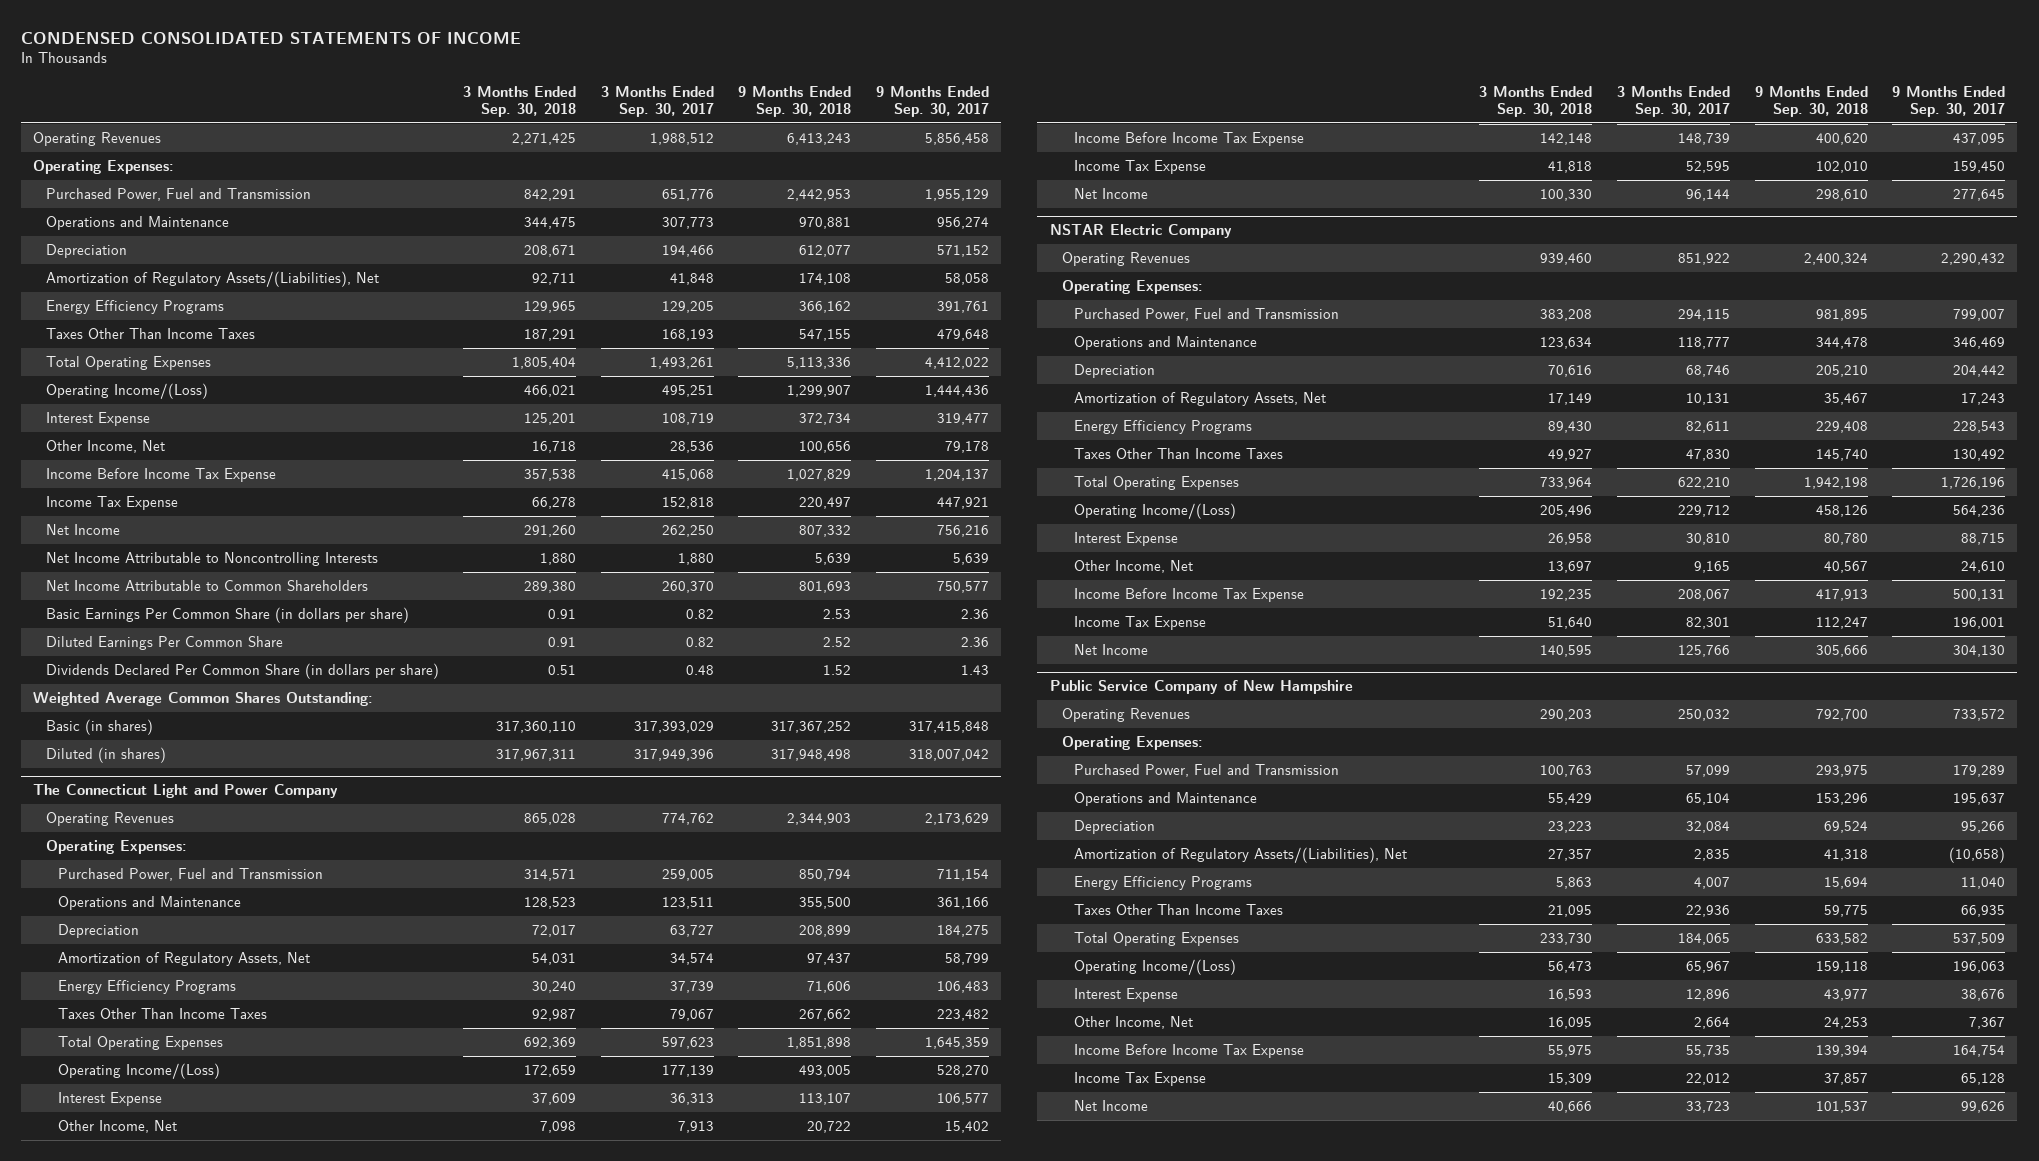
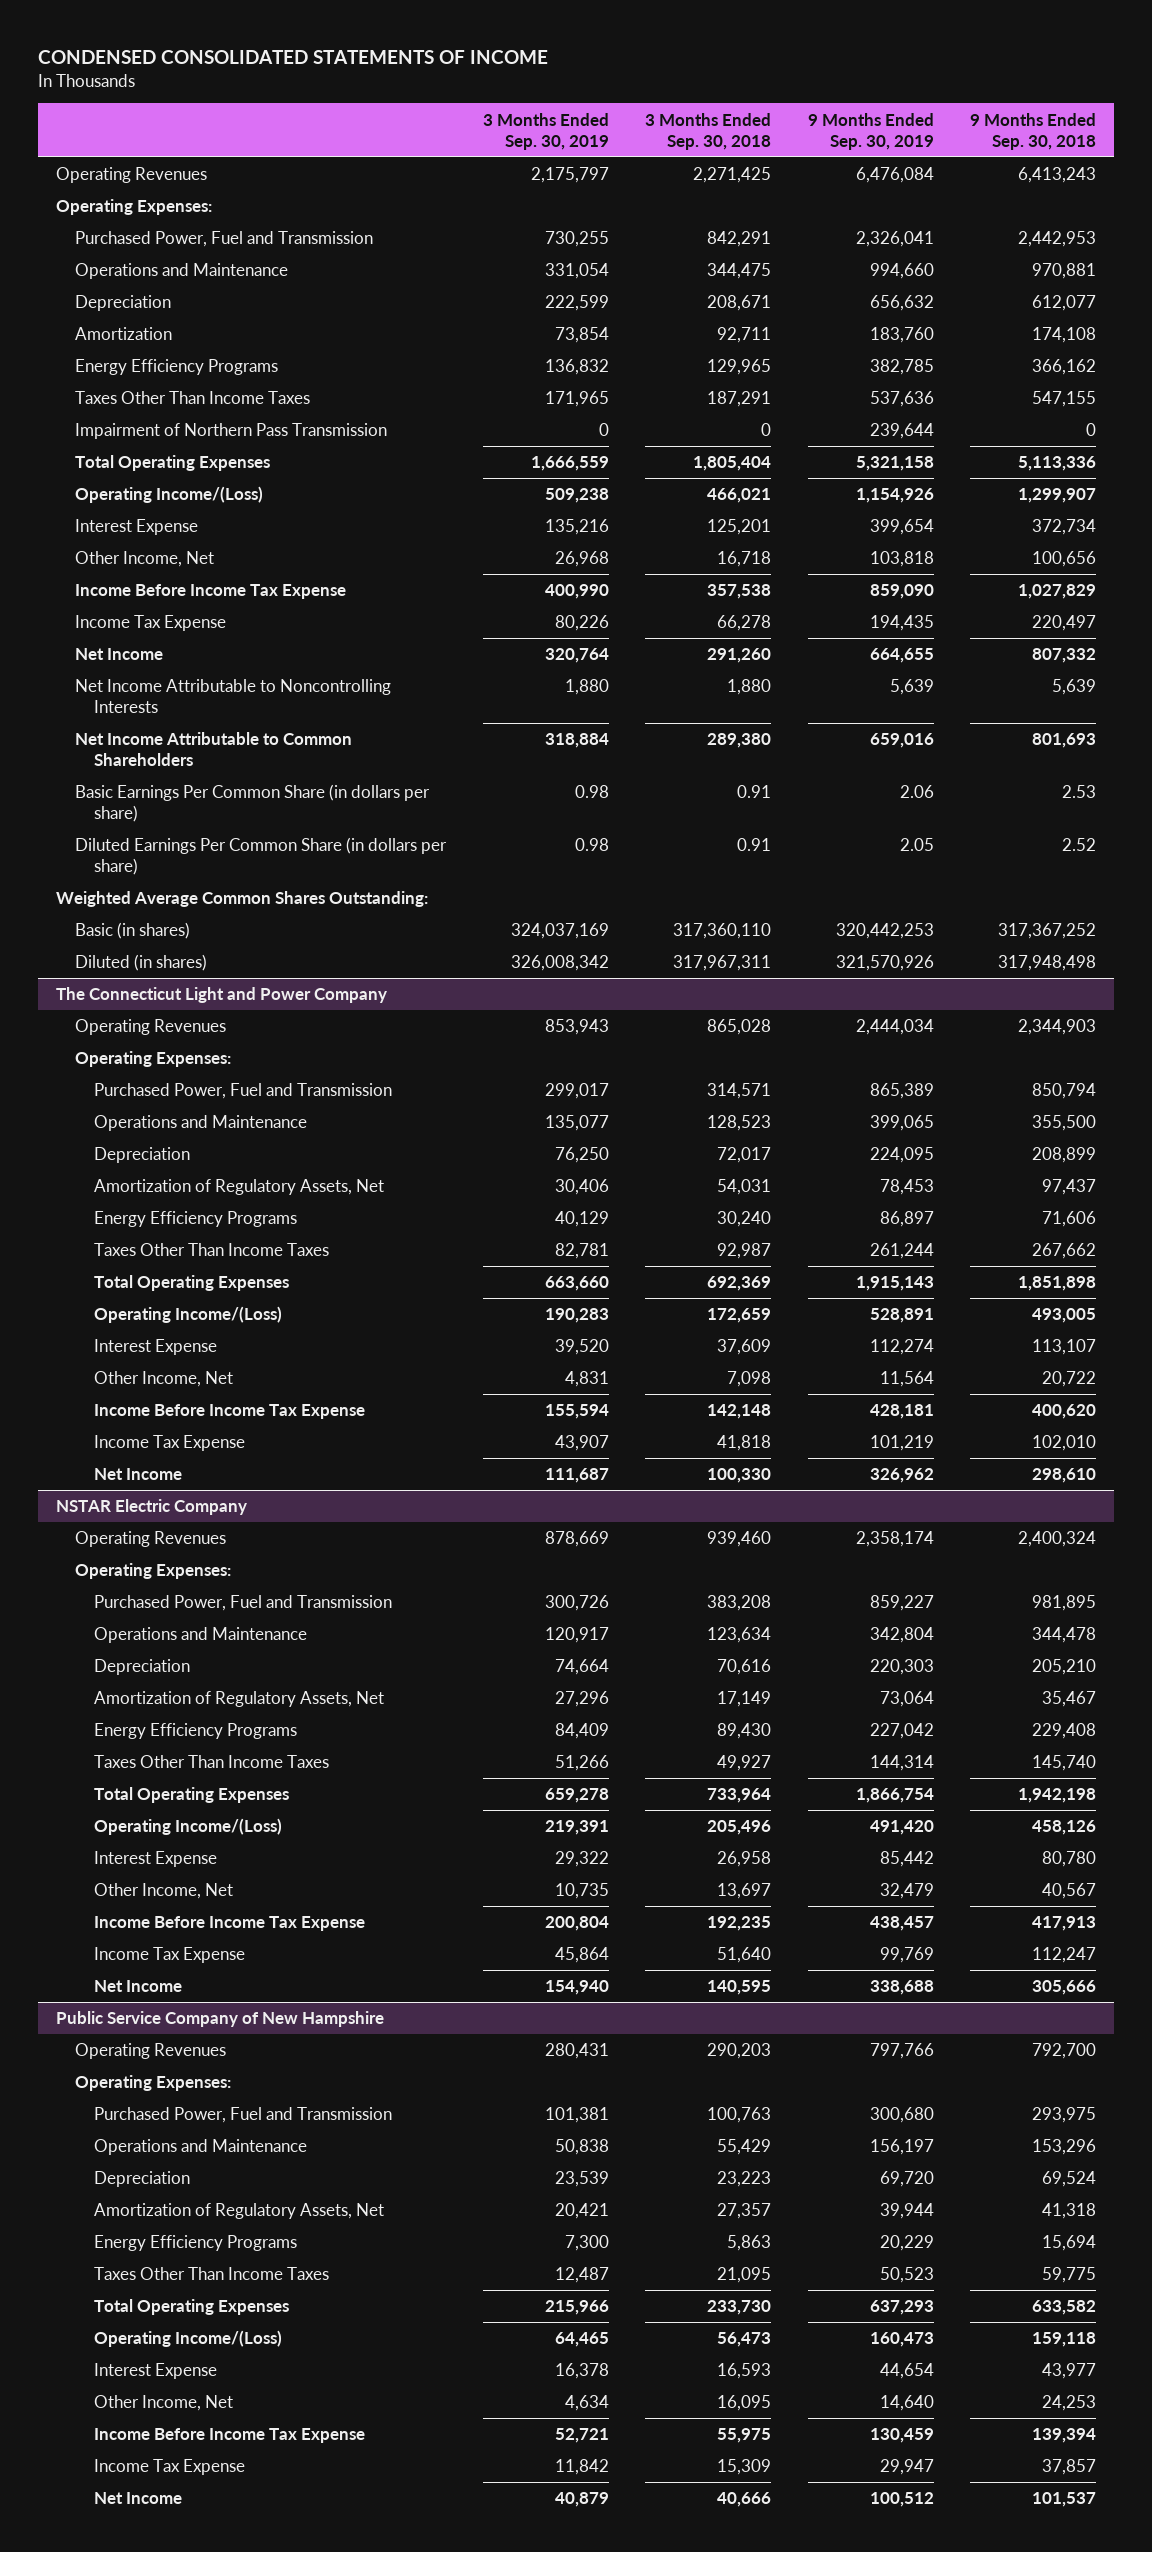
- | 3 Months Ended Sep. 30, 2018 | 3 Months Ended Sep. 30, 2017 | 9 Months Ended Sep. 30, 2018 | 9 Months Ended Sep. 30, 2017
+ | 3 Months Ended Sep. 30, 2019 | 3 Months Ended Sep. 30, 2018 | 9 Months Ended Sep. 30, 2019 | 9 Months Ended Sep. 30, 2018
- Amortization of Regulatory Assets/(Liabilities), Net | 92,711 | 41,848 | 174,108 | 58,058
+ Amortization | 73,854 | 92,711 | 183,760 | 174,108
+ Impairment of Northern Pass Transmission | 0 | 0 | 239,644 | 0
- Diluted Earnings Per Common Share | 0.91 | 0.82 | 2.52 | 2.36
- Dividends Declared Per Common Share (in dollars per share) | 0.51 | 0.48 | 1.52 | 1.43
+ Diluted Earnings Per Common Share (in dollars per share) | 0.98 | 0.91 | 2.05 | 2.52
@ Public Service Company of New Hampshire
- Amortization of Regulatory Assets/(Liabilities), Net | 27,357 | 2,835 | 41,318 | (10,658)
+ Amortization of Regulatory Assets, Net | 20,421 | 27,357 | 39,944 | 41,318

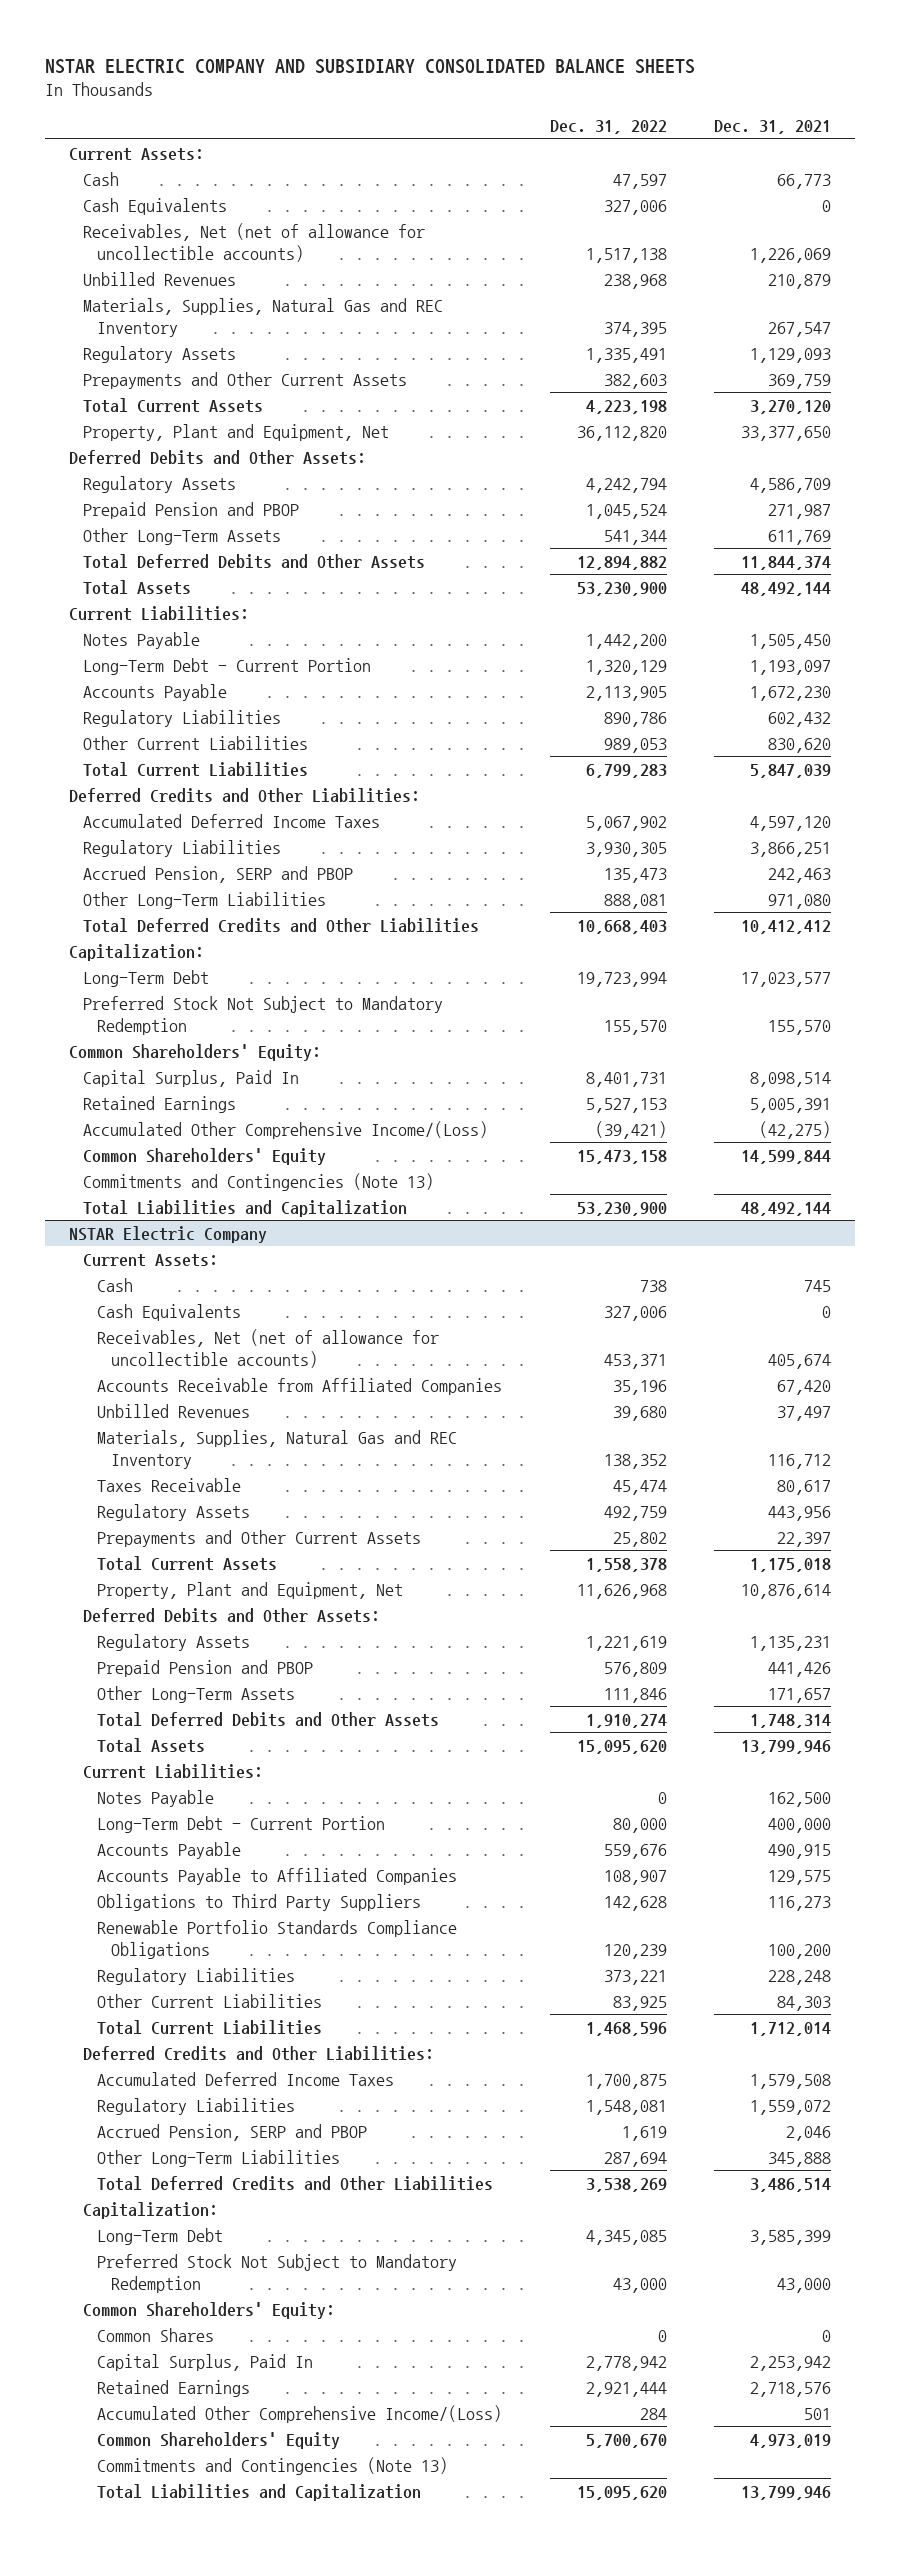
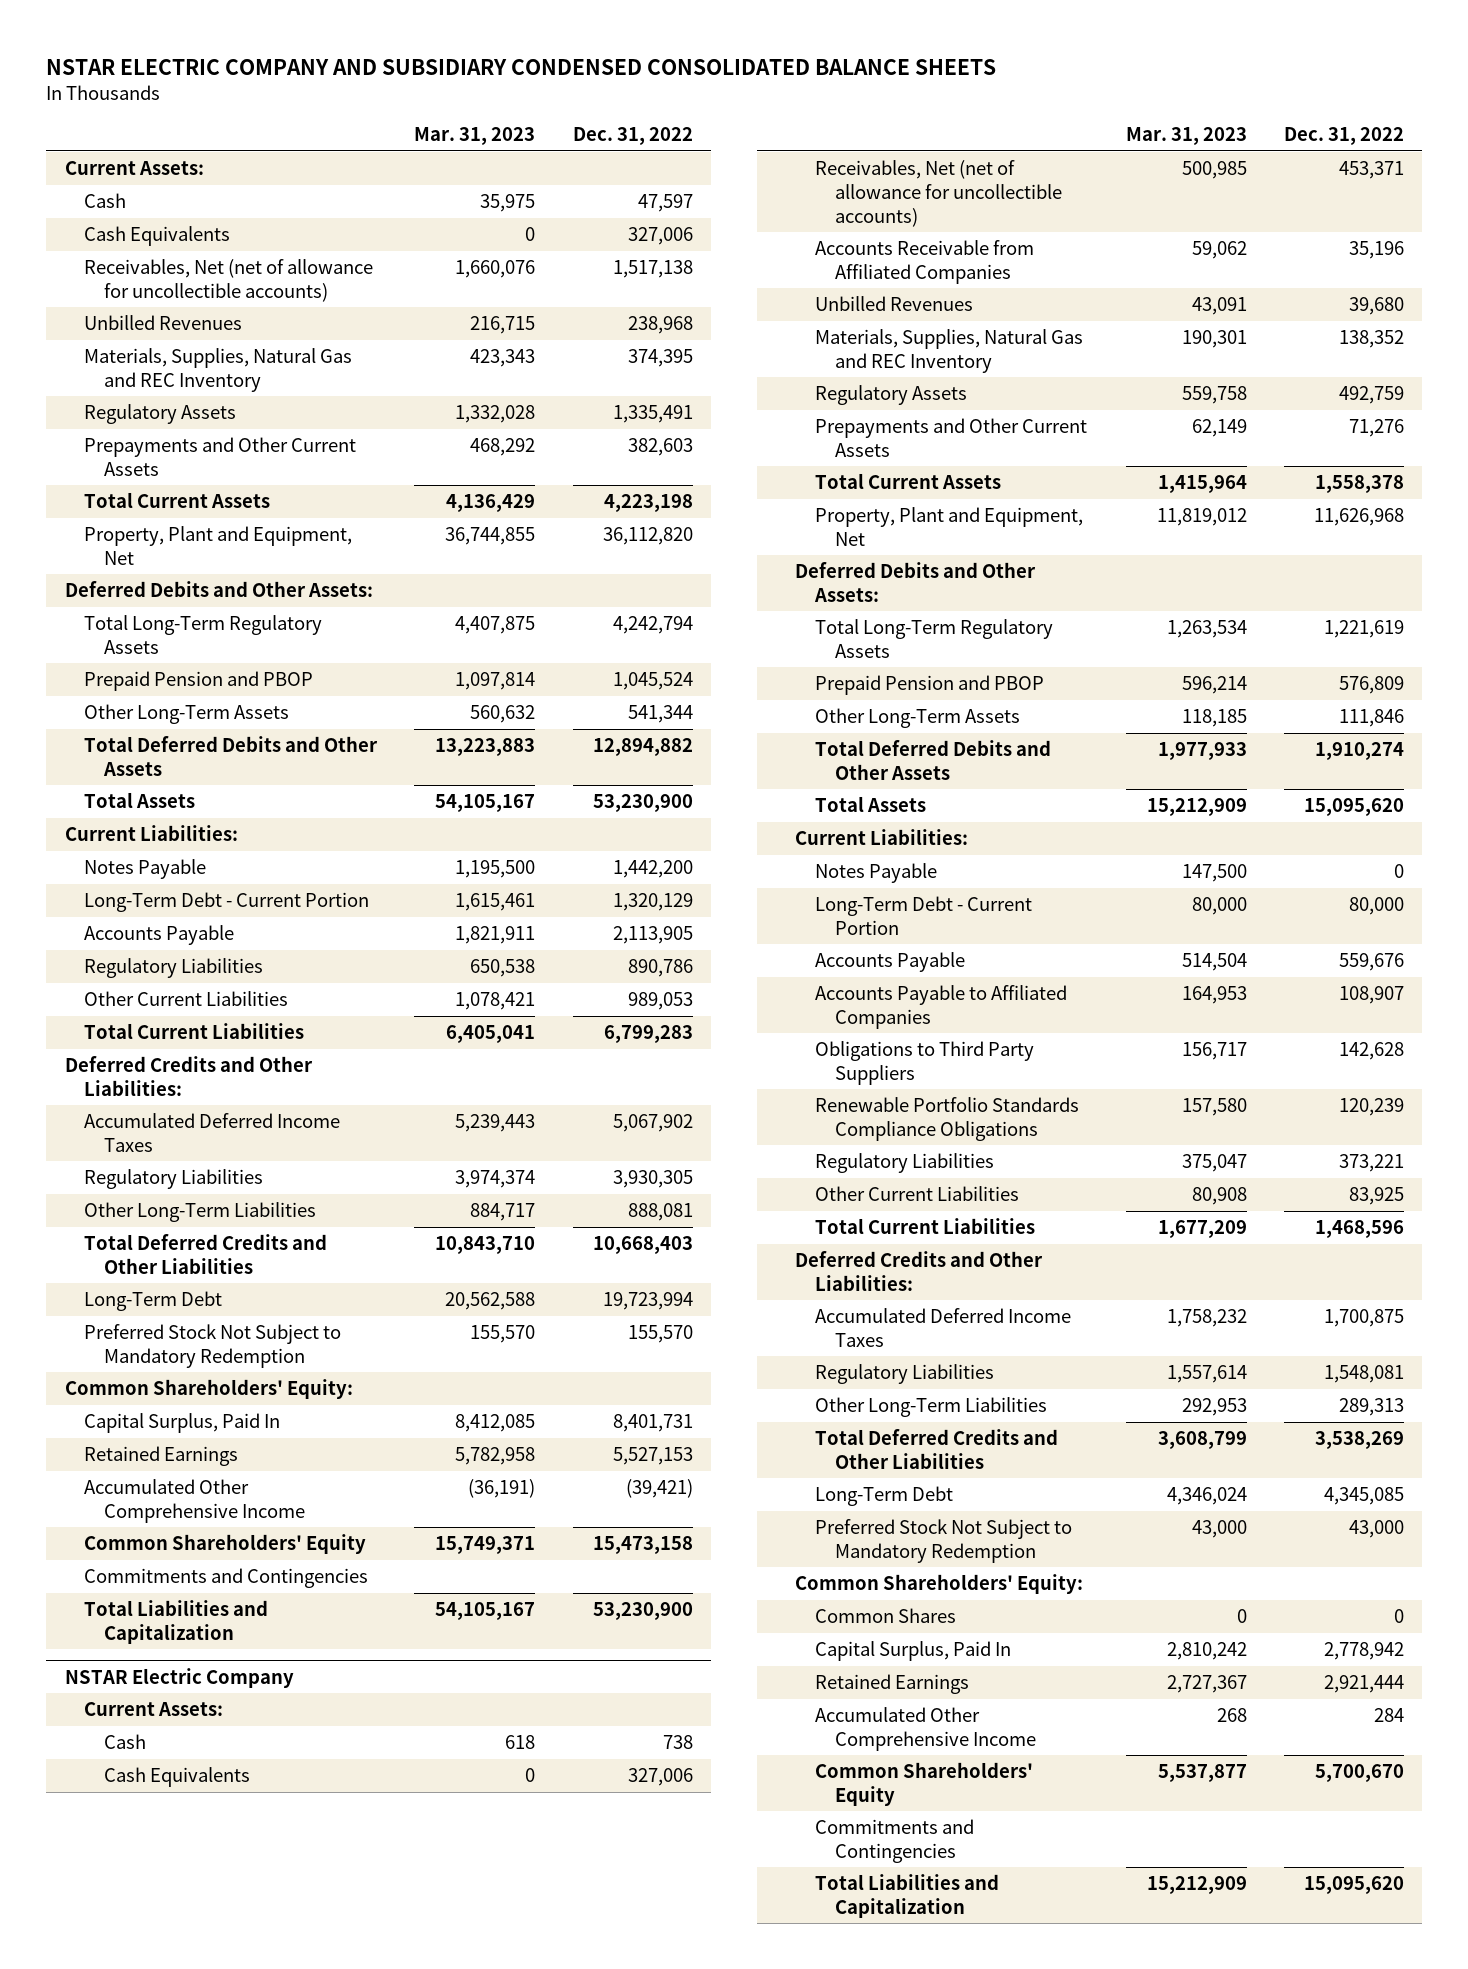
- NSTAR ELECTRIC COMPANY AND SUBSIDIARY CONSOLIDATED BALANCE SHEETS
+ NSTAR ELECTRIC COMPANY AND SUBSIDIARY CONDENSED CONSOLIDATED BALANCE SHEETS
- | Dec. 31, 2022 | Dec. 31, 2021
+ | Mar. 31, 2023 | Dec. 31, 2022
- Regulatory Assets | 4,242,794 | 4,586,709
+ Total Long-Term Regulatory Assets | 4,407,875 | 4,242,794
- Accrued Pension, SERP and PBOP | 135,473 | 242,463
- Capitalization:
- Accumulated Other Comprehensive Income/(Loss) | (39,421) | (42,275)
+ Accumulated Other Comprehensive Income | (36,191) | (39,421)
- Commitments and Contingencies (Note 13)
+ Commitments and Contingencies
@ NSTAR Electric Company
- Taxes Receivable | 45,474 | 80,617
- Prepayments and Other Current Assets | 25,802 | 22,397
+ Prepayments and Other Current Assets | 62,149 | 71,276
- Regulatory Assets | 1,221,619 | 1,135,231
+ Total Long-Term Regulatory Assets | 1,263,534 | 1,221,619
- Accrued Pension, SERP and PBOP | 1,619 | 2,046
- Other Long-Term Liabilities | 287,694 | 345,888
+ Other Long-Term Liabilities | 292,953 | 289,313
- Capitalization:
- Accumulated Other Comprehensive Income/(Loss) | 284 | 501
+ Accumulated Other Comprehensive Income | 268 | 284
- Commitments and Contingencies (Note 13)
+ Commitments and Contingencies

